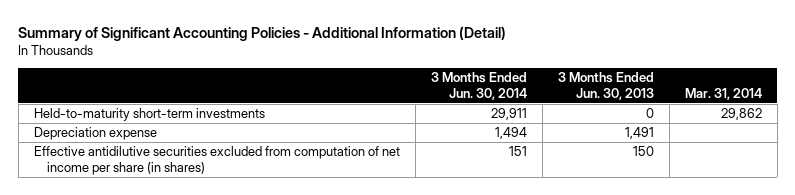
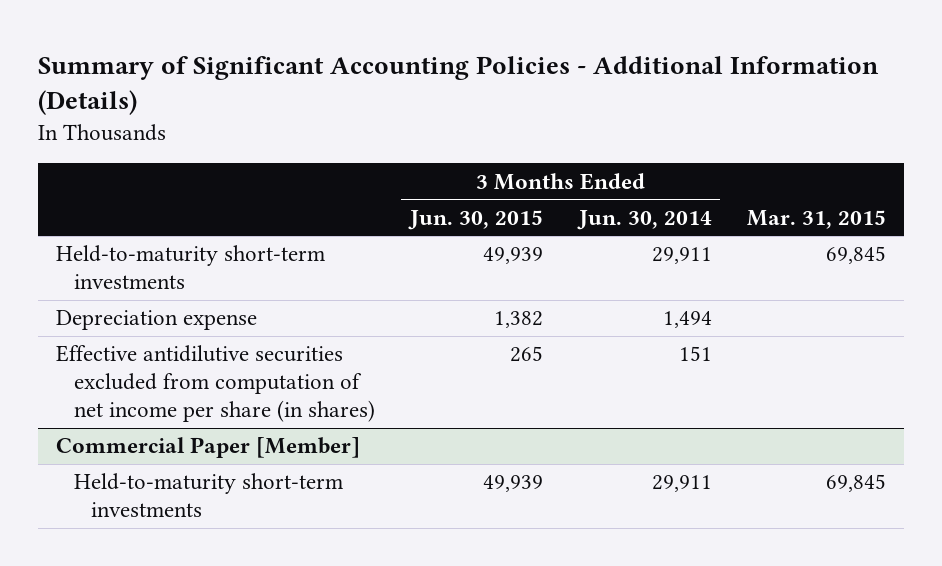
- Summary of Significant Accounting Policies - Additional Information (Detail)
+ Summary of Significant Accounting Policies - Additional Information (Details)
- | 3 Months Ended Jun. 30, 2014 | 3 Months Ended Jun. 30, 2013 | Mar. 31, 2014
+ | 3 Months Ended Jun. 30, 2015 | 3 Months Ended Jun. 30, 2014 | Mar. 31, 2015
+ Commercial Paper [Member]
+ Held-to-maturity short-term investments | 49,939 | 29,911 | 69,845

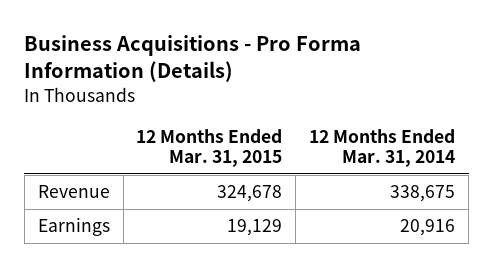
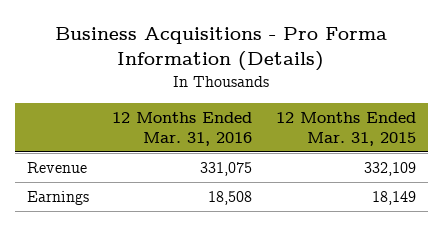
- | 12 Months Ended Mar. 31, 2015 | 12 Months Ended Mar. 31, 2014
+ | 12 Months Ended Mar. 31, 2016 | 12 Months Ended Mar. 31, 2015
- Revenue | 324,678 | 338,675
- Earnings | 19,129 | 20,916
+ Revenue | 331,075 | 332,109
+ Earnings | 18,508 | 18,149

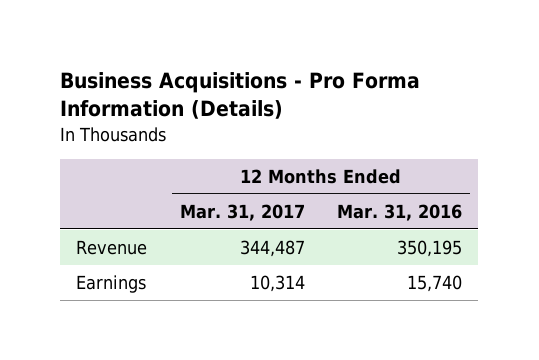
- | 12 Months Ended Mar. 31, 2016 | 12 Months Ended Mar. 31, 2015
+ | 12 Months Ended Mar. 31, 2017 | 12 Months Ended Mar. 31, 2016
- Revenue | 331,075 | 332,109
- Earnings | 18,508 | 18,149
+ Revenue | 344,487 | 350,195
+ Earnings | 10,314 | 15,740

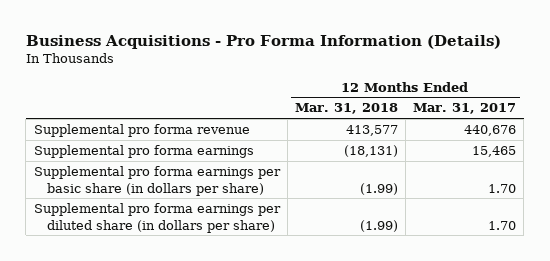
- | 12 Months Ended Mar. 31, 2017 | 12 Months Ended Mar. 31, 2016
+ | 12 Months Ended Mar. 31, 2018 | 12 Months Ended Mar. 31, 2017
- Revenue | 344,487 | 350,195
- Earnings | 10,314 | 15,740
+ Supplemental pro forma revenue | 413,577 | 440,676
+ Supplemental pro forma earnings | (18,131) | 15,465
+ Supplemental pro forma earnings per basic share (in dollars per share) | (1.99) | 1.70
+ Supplemental pro forma earnings per diluted share (in dollars per share) | (1.99) | 1.70

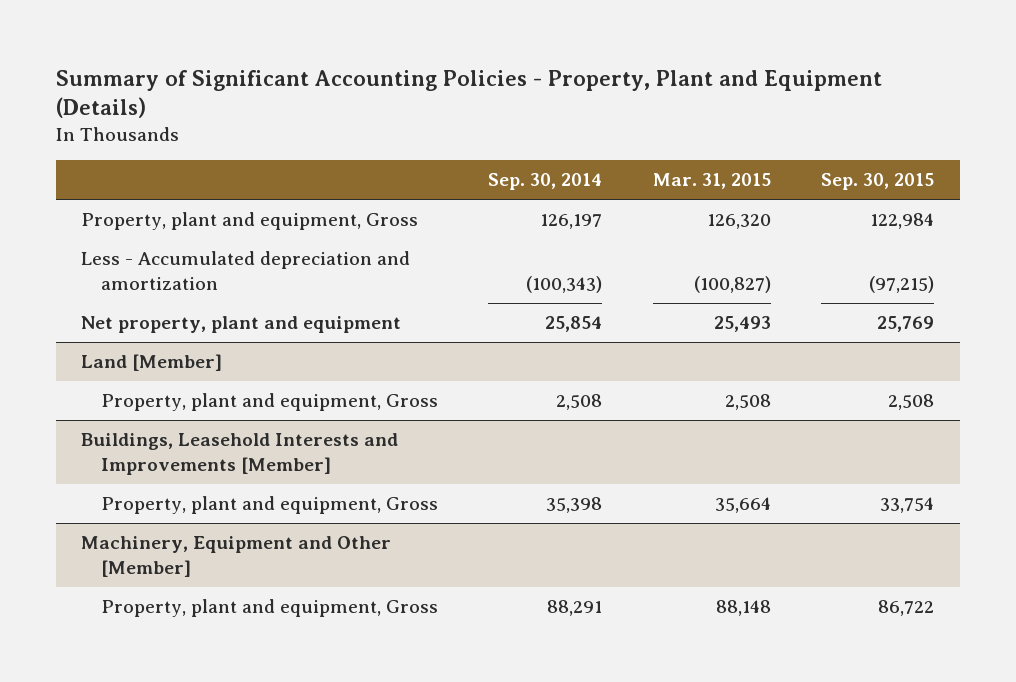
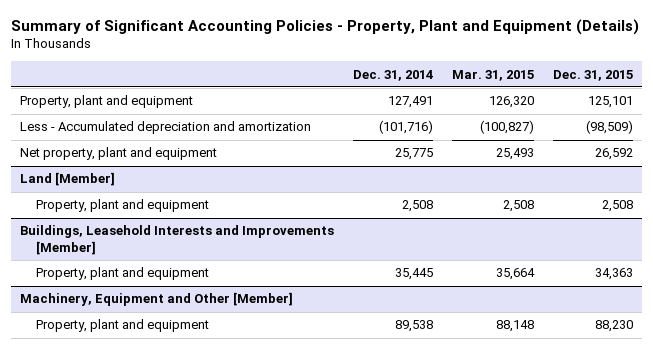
- | Sep. 30, 2014 | Mar. 31, 2015 | Sep. 30, 2015
+ | Dec. 31, 2014 | Mar. 31, 2015 | Dec. 31, 2015
- Property, plant and equipment, Gross | 126,197 | 126,320 | 122,984
+ Property, plant and equipment | 127,491 | 126,320 | 125,101
@ Land [Member]
- Property, plant and equipment, Gross | 2,508 | 2,508 | 2,508
+ Property, plant and equipment | 2,508 | 2,508 | 2,508
@ Buildings, Leasehold Interests and Improvements [Member]
- Property, plant and equipment, Gross | 35,398 | 35,664 | 33,754
+ Property, plant and equipment | 35,445 | 35,664 | 34,363
@ Machinery, Equipment and Other [Member]
- Property, plant and equipment, Gross | 88,291 | 88,148 | 86,722
+ Property, plant and equipment | 89,538 | 88,148 | 88,230

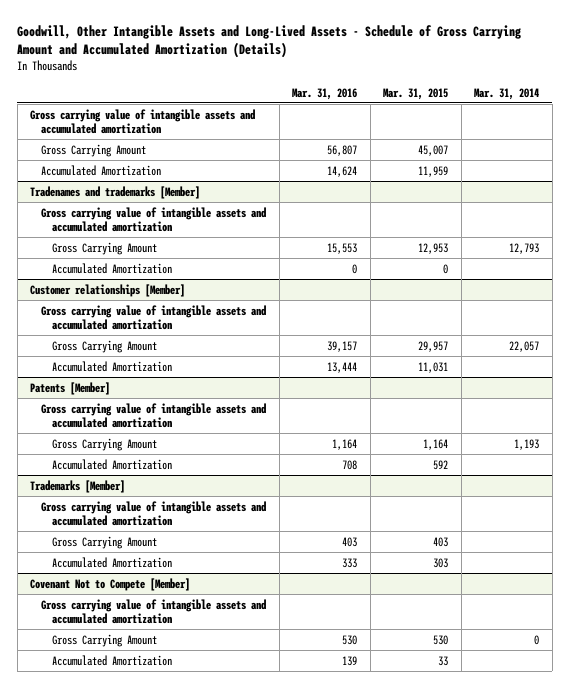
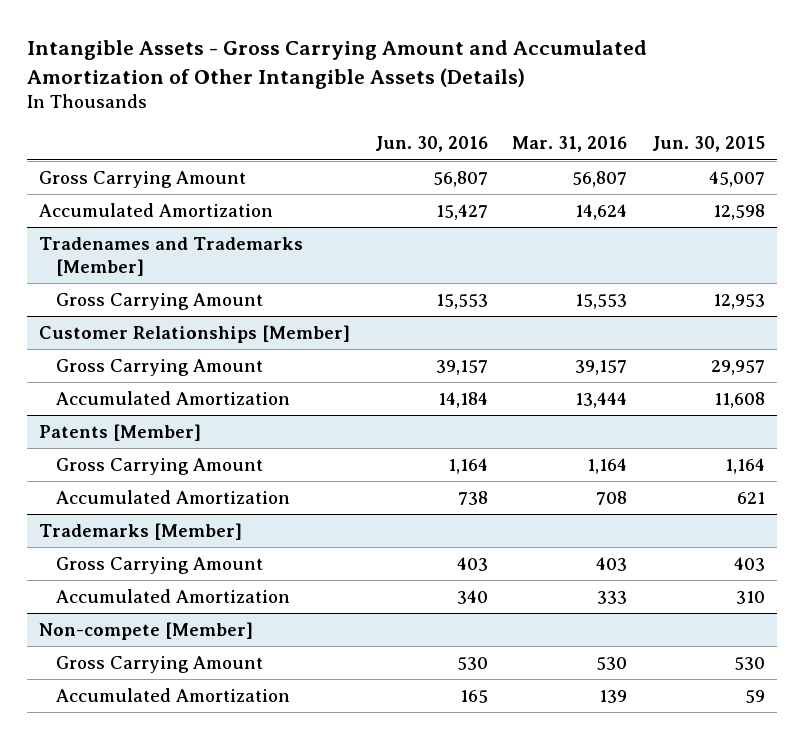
- Goodwill, Other Intangible Assets and Long-Lived Assets - Schedule of Gross Carrying Amount and Accumulated Amortization (Details)
+ Intangible Assets - Gross Carrying Amount and Accumulated Amortization of Other Intangible Assets (Details)
- | Mar. 31, 2016 | Mar. 31, 2015 | Mar. 31, 2014
+ | Jun. 30, 2016 | Mar. 31, 2016 | Jun. 30, 2015
- Gross carrying value of intangible assets and accumulated amortization
- Tradenames and trademarks [Member]
- Gross carrying value of intangible assets and accumulated amortization
+ Tradenames and Trademarks [Member]
- Accumulated Amortization | 0 | 0 |
- Customer relationships [Member]
- Gross carrying value of intangible assets and accumulated amortization
+ Customer Relationships [Member]
@ Patents [Member]
- Gross carrying value of intangible assets and accumulated amortization
@ Trademarks [Member]
- Gross carrying value of intangible assets and accumulated amortization
- Covenant Not to Compete [Member]
- Gross carrying value of intangible assets and accumulated amortization
+ Non-compete [Member]

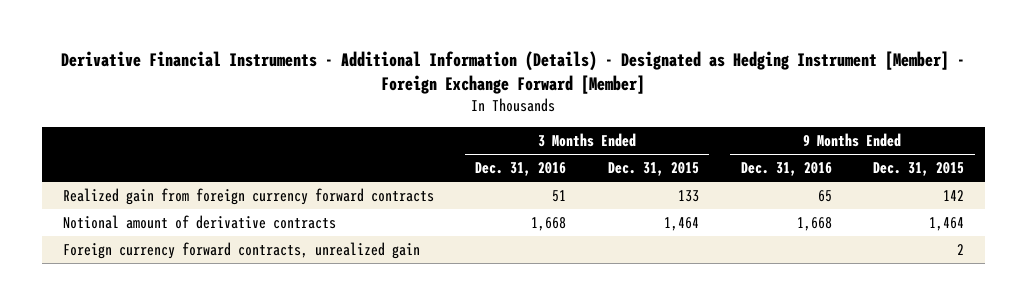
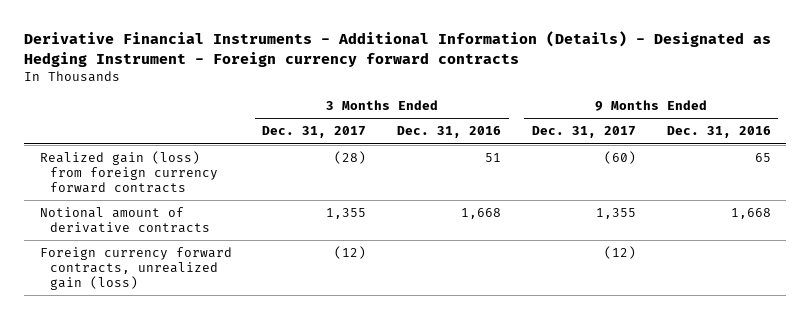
- Derivative Financial Instruments - Additional Information (Details) - Designated as Hedging Instrument [Member] - Foreign Exchange Forward [Member]
+ Derivative Financial Instruments - Additional Information (Details) - Designated as Hedging Instrument - Foreign currency forward contracts
- | 3 Months Ended Dec. 31, 2016 | 3 Months Ended Dec. 31, 2015 | 9 Months Ended Dec. 31, 2016 | 9 Months Ended Dec. 31, 2015
+ | 3 Months Ended Dec. 31, 2017 | 3 Months Ended Dec. 31, 2016 | 9 Months Ended Dec. 31, 2017 | 9 Months Ended Dec. 31, 2016
- Realized gain from foreign currency forward contracts | 51 | 133 | 65 | 142
+ Realized gain (loss) from foreign currency forward contracts | (28) | 51 | (60) | 65
- Foreign currency forward contracts, unrealized gain | | | | 2
+ Foreign currency forward contracts, unrealized gain (loss) | (12) | | (12) |

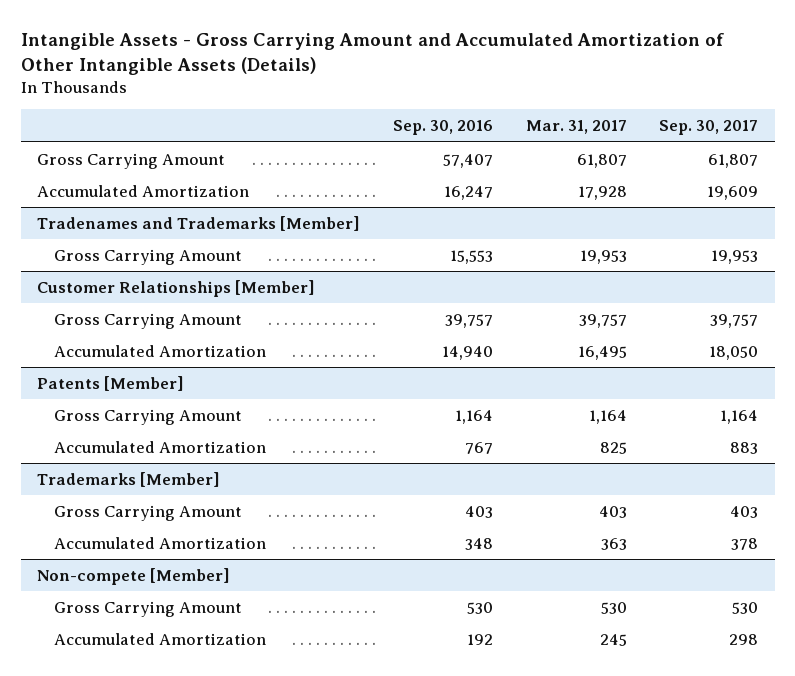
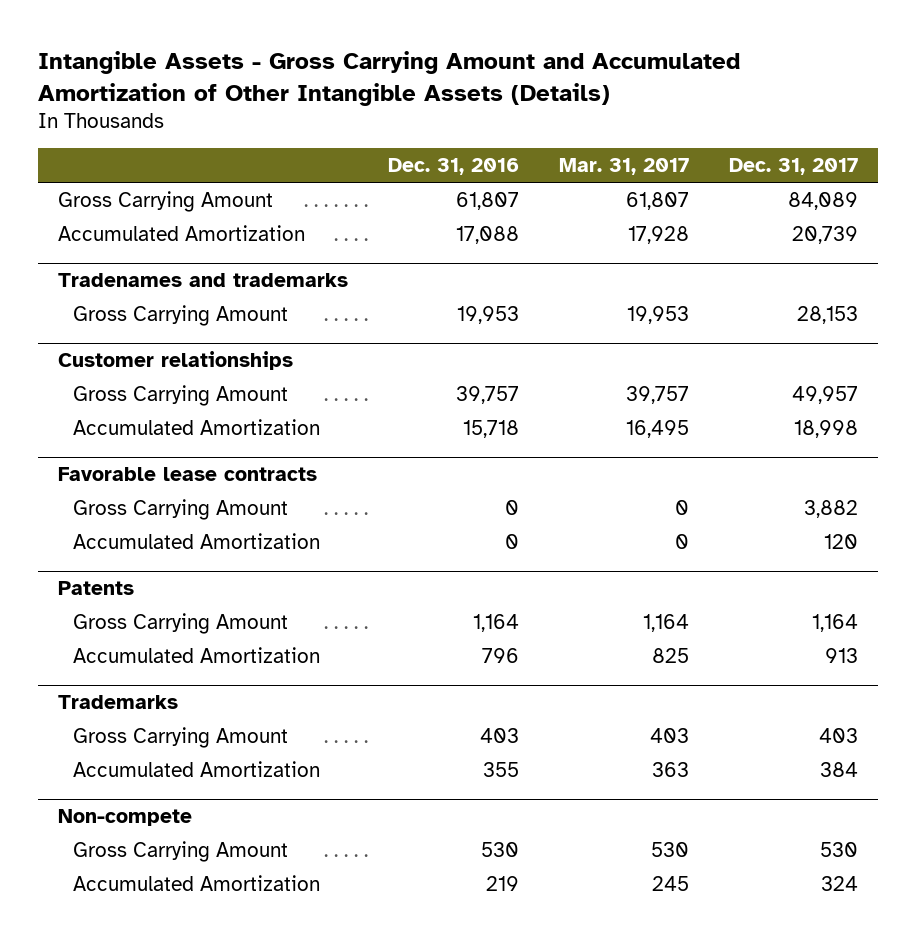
- | Sep. 30, 2016 | Mar. 31, 2017 | Sep. 30, 2017
+ | Dec. 31, 2016 | Mar. 31, 2017 | Dec. 31, 2017
- Tradenames and Trademarks [Member]
+ Tradenames and trademarks
- Customer Relationships [Member]
+ Customer relationships
- Patents [Member]
+ Favorable lease contracts
+ Gross Carrying Amount | 0 | 0 | 3,882
+ Accumulated Amortization | 0 | 0 | 120
+ Patents
- Trademarks [Member]
+ Trademarks
- Non-compete [Member]
+ Non-compete

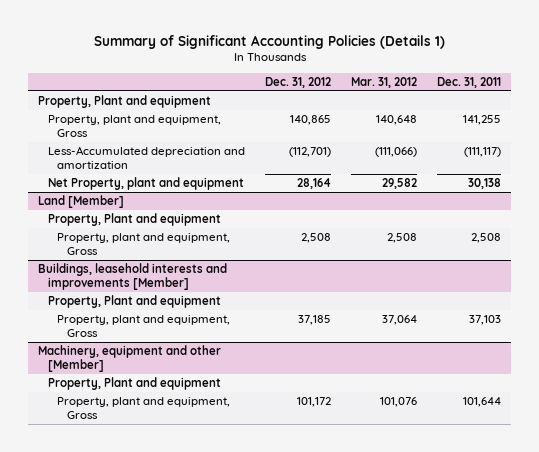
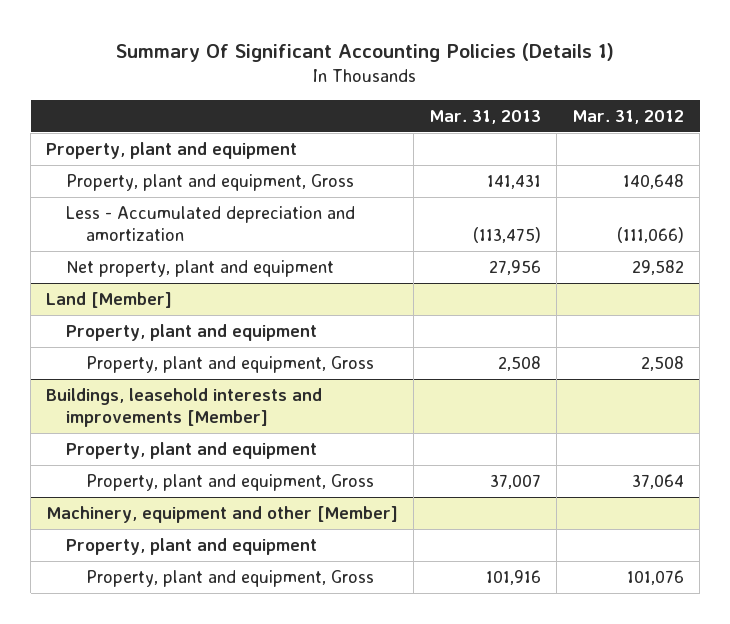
- Summary of Significant Accounting Policies (Details 1)
+ Summary Of Significant Accounting Policies (Details 1)
- | Dec. 31, 2012 | Mar. 31, 2012 | Dec. 31, 2011
+ | Mar. 31, 2013 | Mar. 31, 2012
- Property, Plant and equipment
+ Property, plant and equipment
- Less-Accumulated depreciation and amortization | (112,701) | (111,066) | (111,117)
- Net Property, plant and equipment | 28,164 | 29,582 | 30,138
+ Less - Accumulated depreciation and amortization | (113,475) | (111,066)
+ Net property, plant and equipment | 27,956 | 29,582
@ Land [Member]
- Property, Plant and equipment
+ Property, plant and equipment
@ Buildings, leasehold interests and improvements [Member]
- Property, Plant and equipment
+ Property, plant and equipment
@ Machinery, equipment and other [Member]
- Property, Plant and equipment
+ Property, plant and equipment

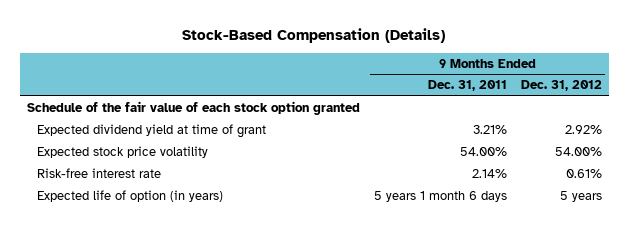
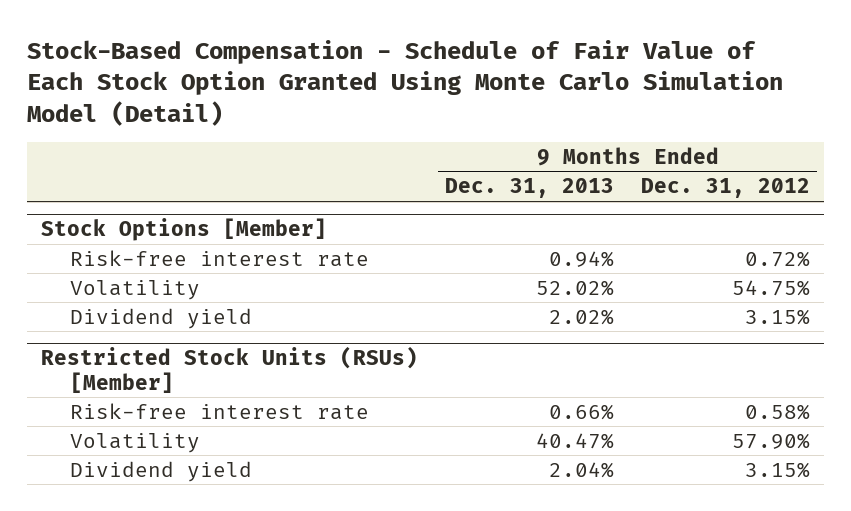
- Stock-Based Compensation (Details)
+ Stock-Based Compensation - Schedule of Fair Value of Each Stock Option Granted Using Monte Carlo Simulation Model (Detail)
- | 9 Months Ended Dec. 31, 2011 | 9 Months Ended Dec. 31, 2012
+ | 9 Months Ended Dec. 31, 2013 | 9 Months Ended Dec. 31, 2012
- Schedule of the fair value of each stock option granted
- Expected dividend yield at time of grant | 3.21% | 2.92%
- Expected stock price volatility | 54.00% | 54.00%
- Risk-free interest rate | 2.14% | 0.61%
- Expected life of option (in years) | 5 years 1 month 6 days | 5 years
+ Stock Options [Member]
+ Risk-free interest rate | 0.94% | 0.72%
+ Volatility | 52.02% | 54.75%
+ Dividend yield | 2.02% | 3.15%
+ Restricted Stock Units (RSUs) [Member]
+ Risk-free interest rate | 0.66% | 0.58%
+ Volatility | 40.47% | 57.90%
+ Dividend yield | 2.04% | 3.15%

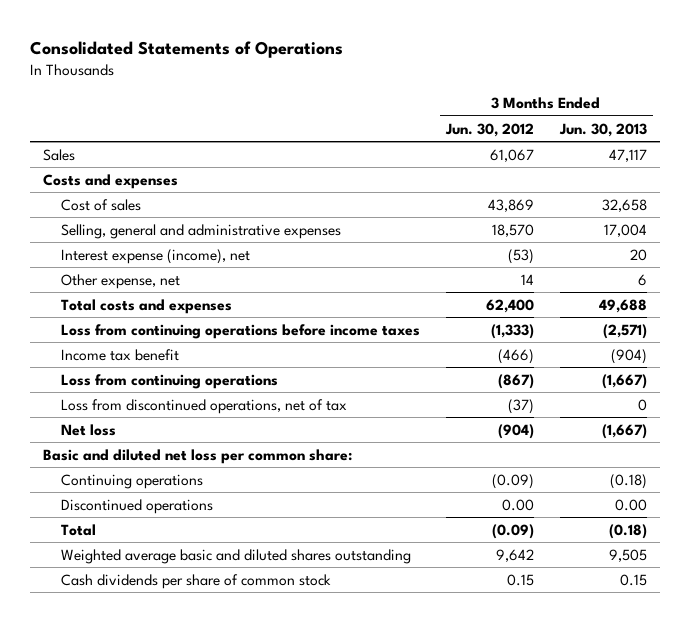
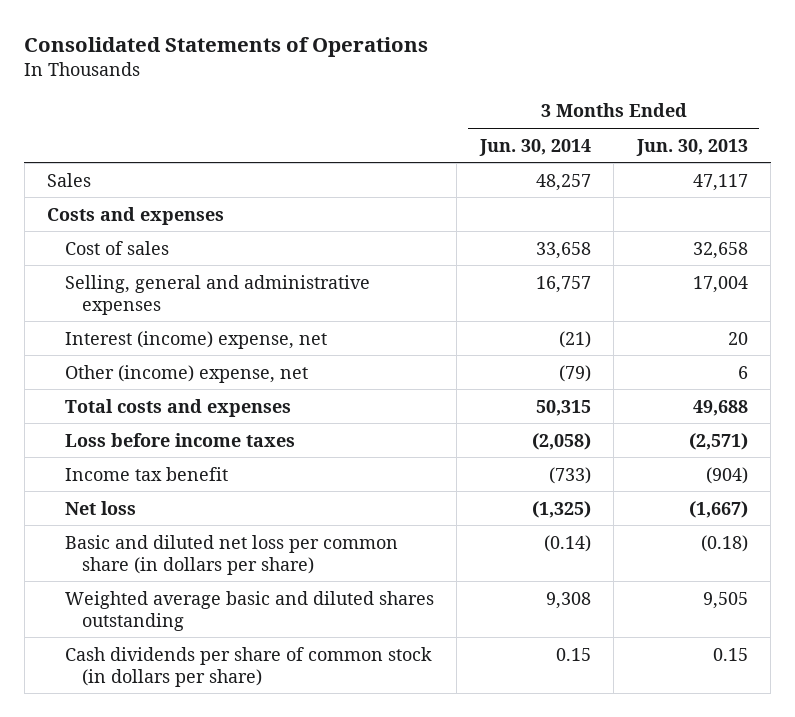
- | 3 Months Ended Jun. 30, 2012 | 3 Months Ended Jun. 30, 2013
+ | 3 Months Ended Jun. 30, 2014 | 3 Months Ended Jun. 30, 2013
- Interest expense (income), net | (53) | 20
- Other expense, net | 14 | 6
+ Interest (income) expense, net | (21) | 20
+ Other (income) expense, net | (79) | 6
- Loss from continuing operations before income taxes | (1,333) | (2,571)
+ Loss before income taxes | (2,058) | (2,571)
- Loss from continuing operations | (867) | (1,667)
- Loss from discontinued operations, net of tax | (37) | 0
- Basic and diluted net loss per common share:
- Continuing operations | (0.09) | (0.18)
- Discontinued operations | 0.00 | 0.00
- Total | (0.09) | (0.18)
+ Basic and diluted net loss per common share (in dollars per share) | (0.14) | (0.18)
- Cash dividends per share of common stock | 0.15 | 0.15
+ Cash dividends per share of common stock (in dollars per share) | 0.15 | 0.15

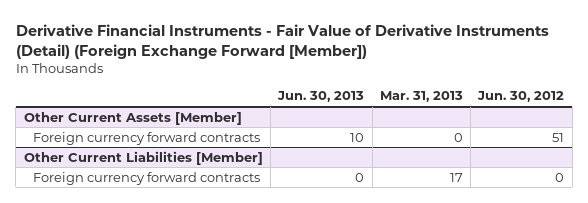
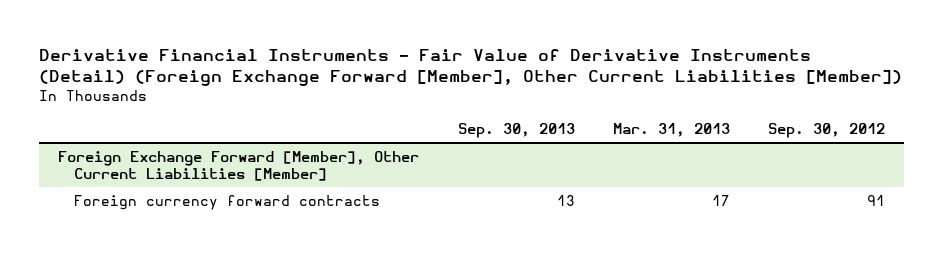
- Derivative Financial Instruments - Fair Value of Derivative Instruments (Detail) (Foreign Exchange Forward [Member])
+ Derivative Financial Instruments - Fair Value of Derivative Instruments (Detail) (Foreign Exchange Forward [Member], Other Current Liabilities [Member])
- | Jun. 30, 2013 | Mar. 31, 2013 | Jun. 30, 2012
+ | Sep. 30, 2013 | Mar. 31, 2013 | Sep. 30, 2012
- Other Current Assets [Member]
- Foreign currency forward contracts | 10 | 0 | 51
- Other Current Liabilities [Member]
+ Foreign Exchange Forward [Member], Other Current Liabilities [Member]

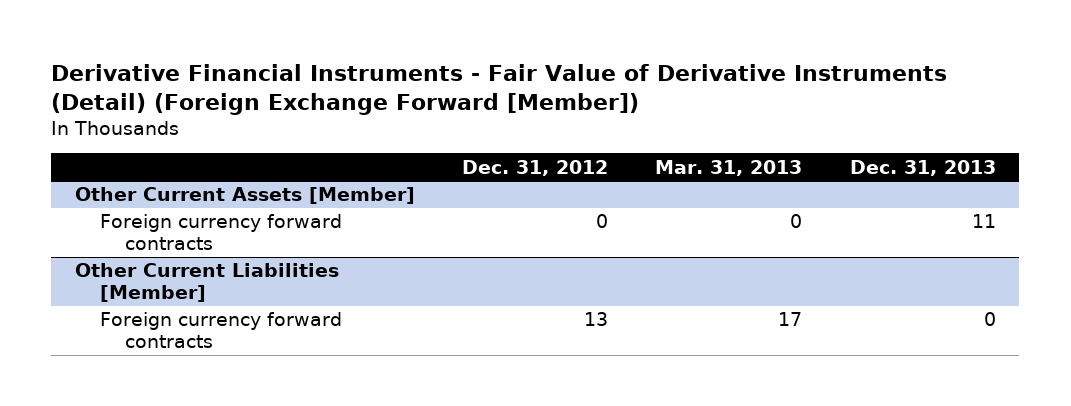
- Derivative Financial Instruments - Fair Value of Derivative Instruments (Detail) (Foreign Exchange Forward [Member], Other Current Liabilities [Member])
+ Derivative Financial Instruments - Fair Value of Derivative Instruments (Detail) (Foreign Exchange Forward [Member])
- | Sep. 30, 2013 | Mar. 31, 2013 | Sep. 30, 2012
+ | Dec. 31, 2012 | Mar. 31, 2013 | Dec. 31, 2013
- Foreign Exchange Forward [Member], Other Current Liabilities [Member]
+ Other Current Assets [Member]
+ Foreign currency forward contracts | 0 | 0 | 11
+ Other Current Liabilities [Member]

